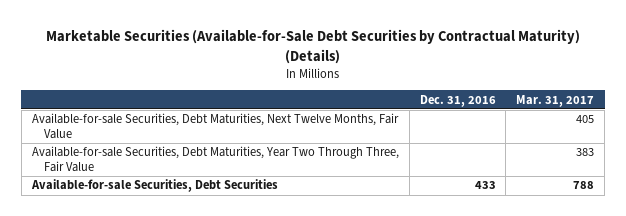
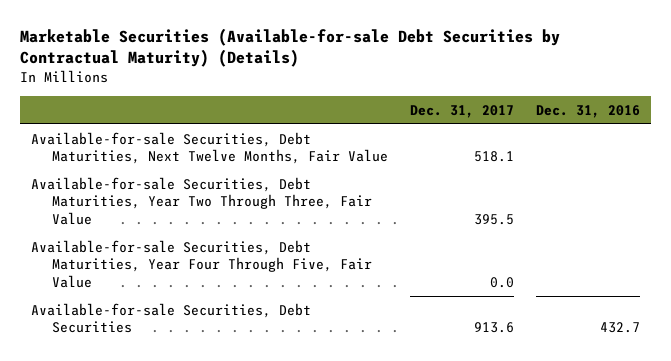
- Marketable Securities (Available-for-Sale Debt Securities by Contractual Maturity) (Details)
+ Marketable Securities (Available-for-sale Debt Securities by Contractual Maturity) (Details)
- | Dec. 31, 2016 | Mar. 31, 2017
+ | Dec. 31, 2017 | Dec. 31, 2016
- Available-for-sale Securities, Debt Securities | 433 | 788
+ Available-for-sale Securities, Debt Maturities, Year Four Through Five, Fair Value | 0.0 |
+ Available-for-sale Securities, Debt Securities | 913.6 | 432.7

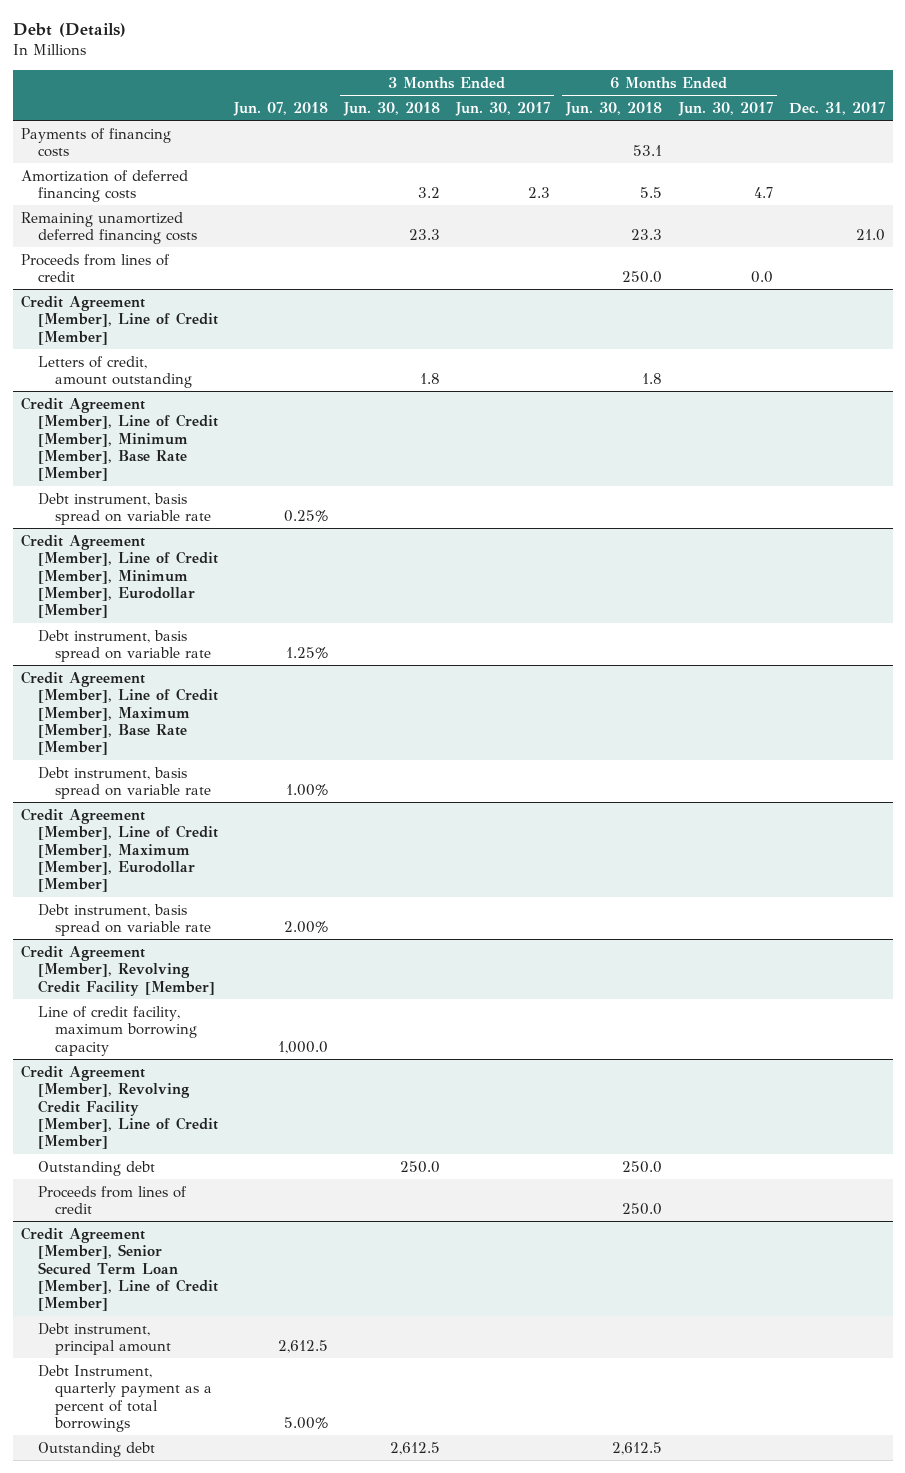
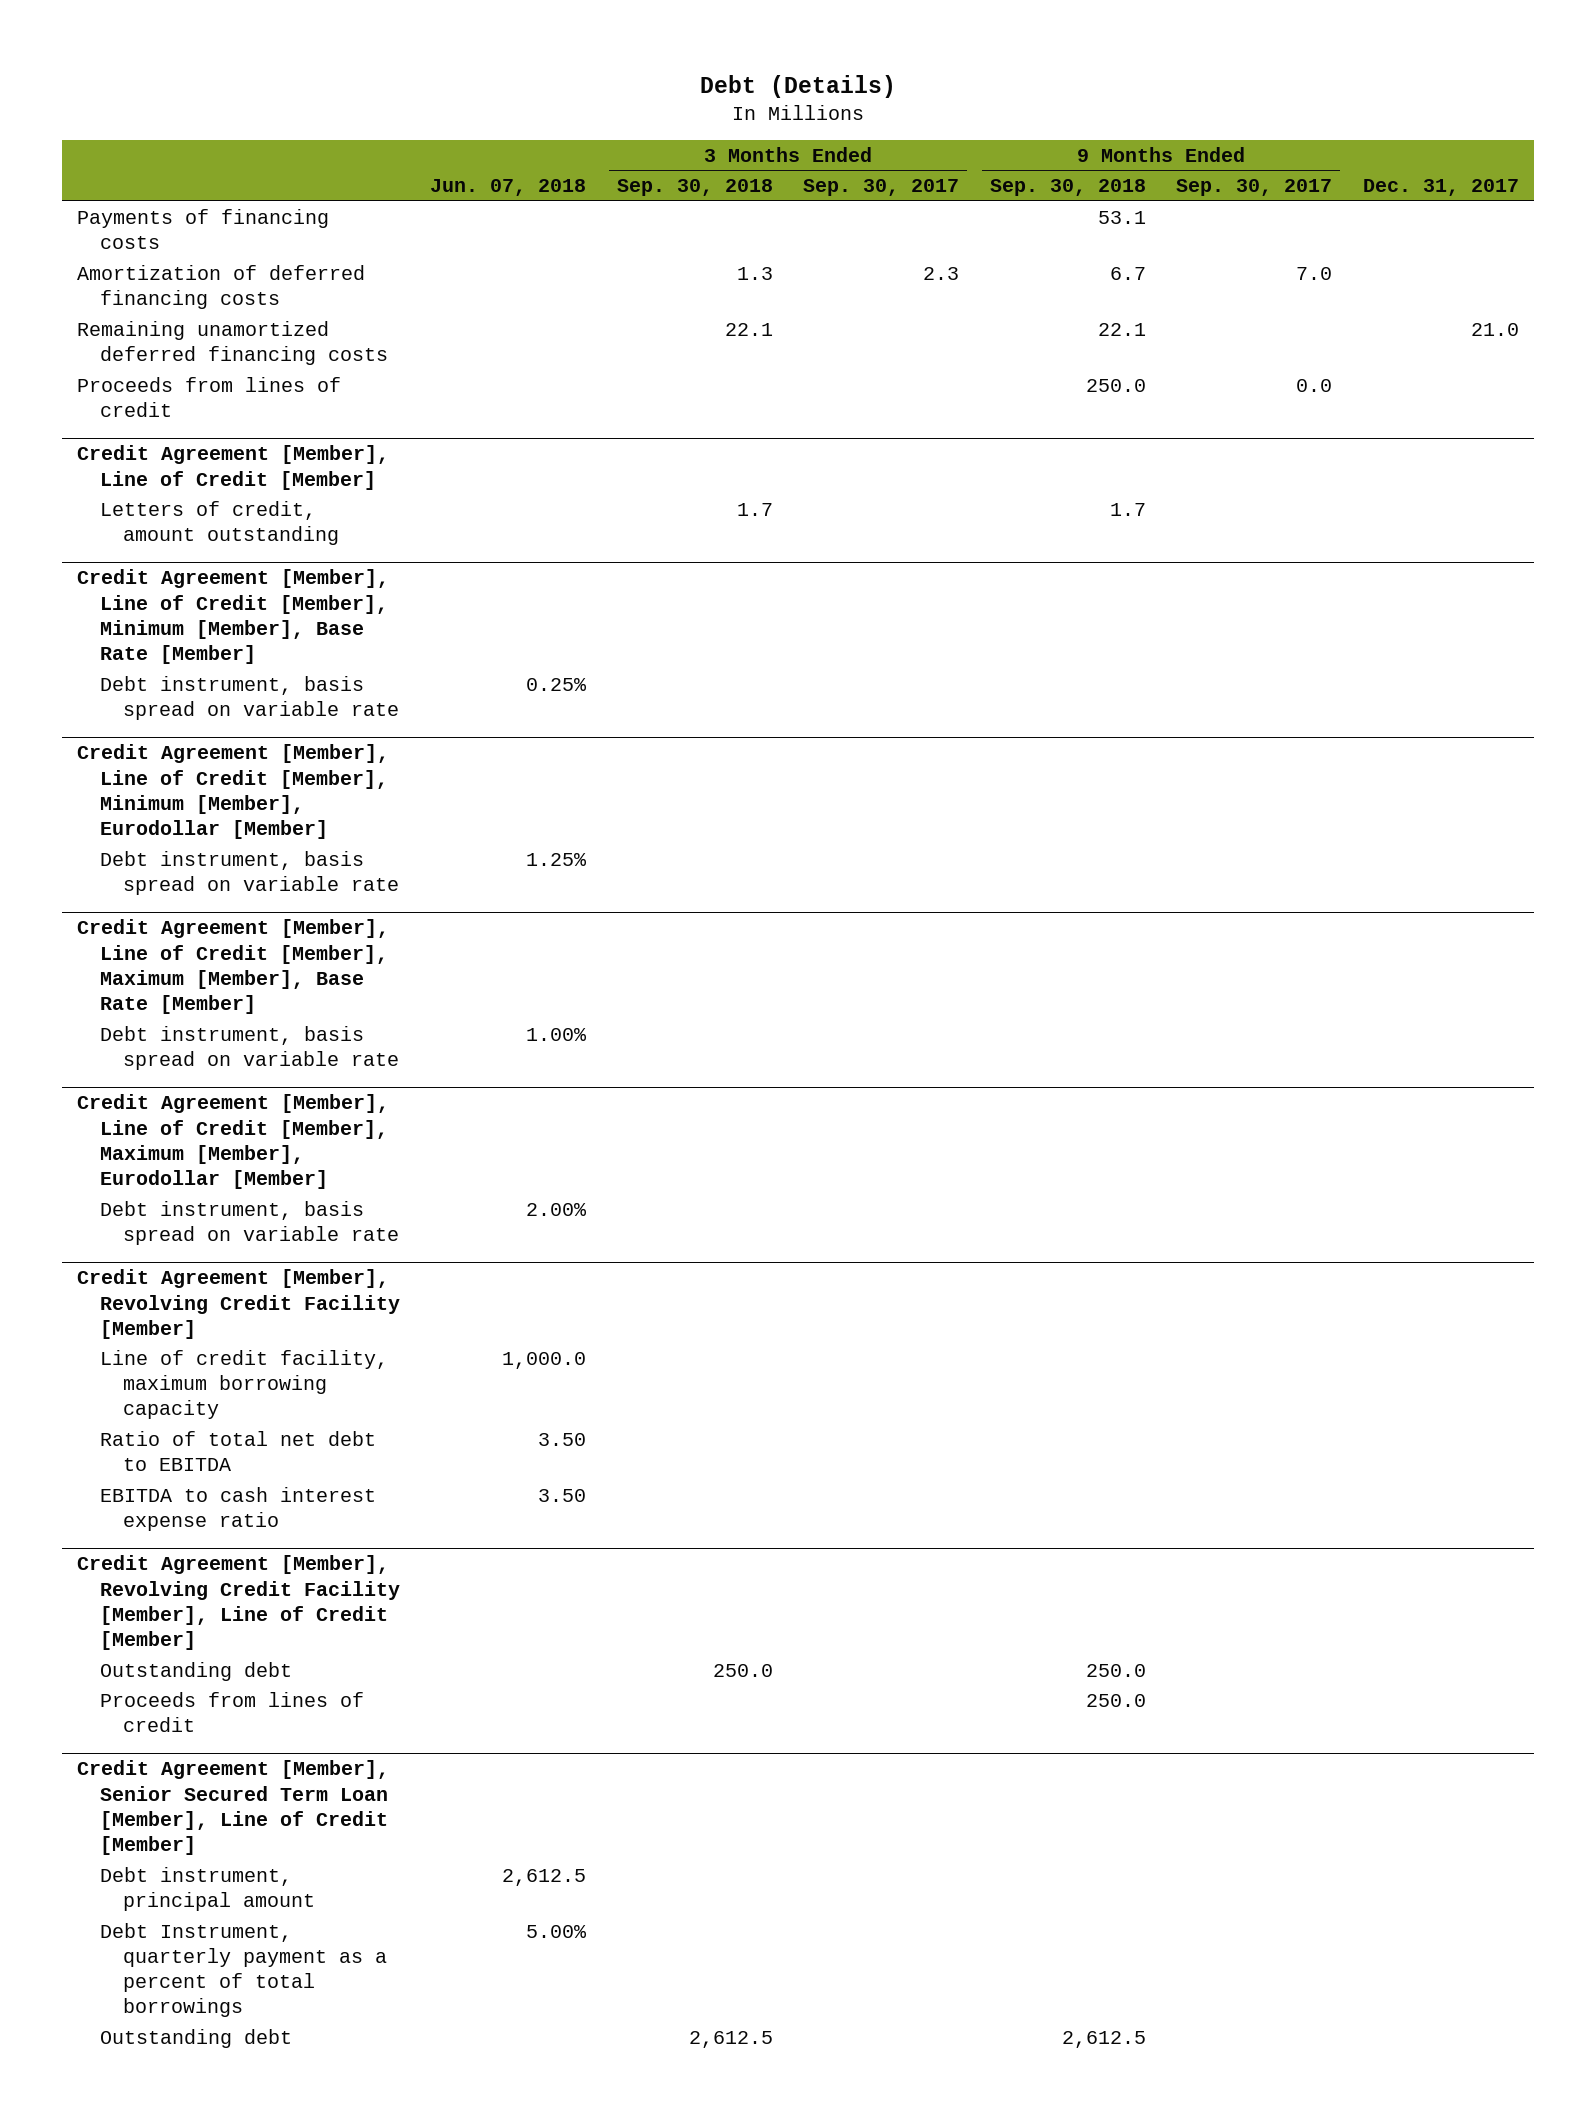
- | Jun. 07, 2018 | 3 Months Ended Jun. 30, 2018 | 3 Months Ended Jun. 30, 2017 | 6 Months Ended Jun. 30, 2018 | 6 Months Ended Jun. 30, 2017 | Dec. 31, 2017
+ | Jun. 07, 2018 | 3 Months Ended Sep. 30, 2018 | 3 Months Ended Sep. 30, 2017 | 9 Months Ended Sep. 30, 2018 | 9 Months Ended Sep. 30, 2017 | Dec. 31, 2017
@ Credit Agreement [Member], Revolving Credit Facility [Member]
+ Ratio of total net debt to EBITDA | 3.50 | | | | |
+ EBITDA to cash interest expense ratio | 3.50 | | | | |

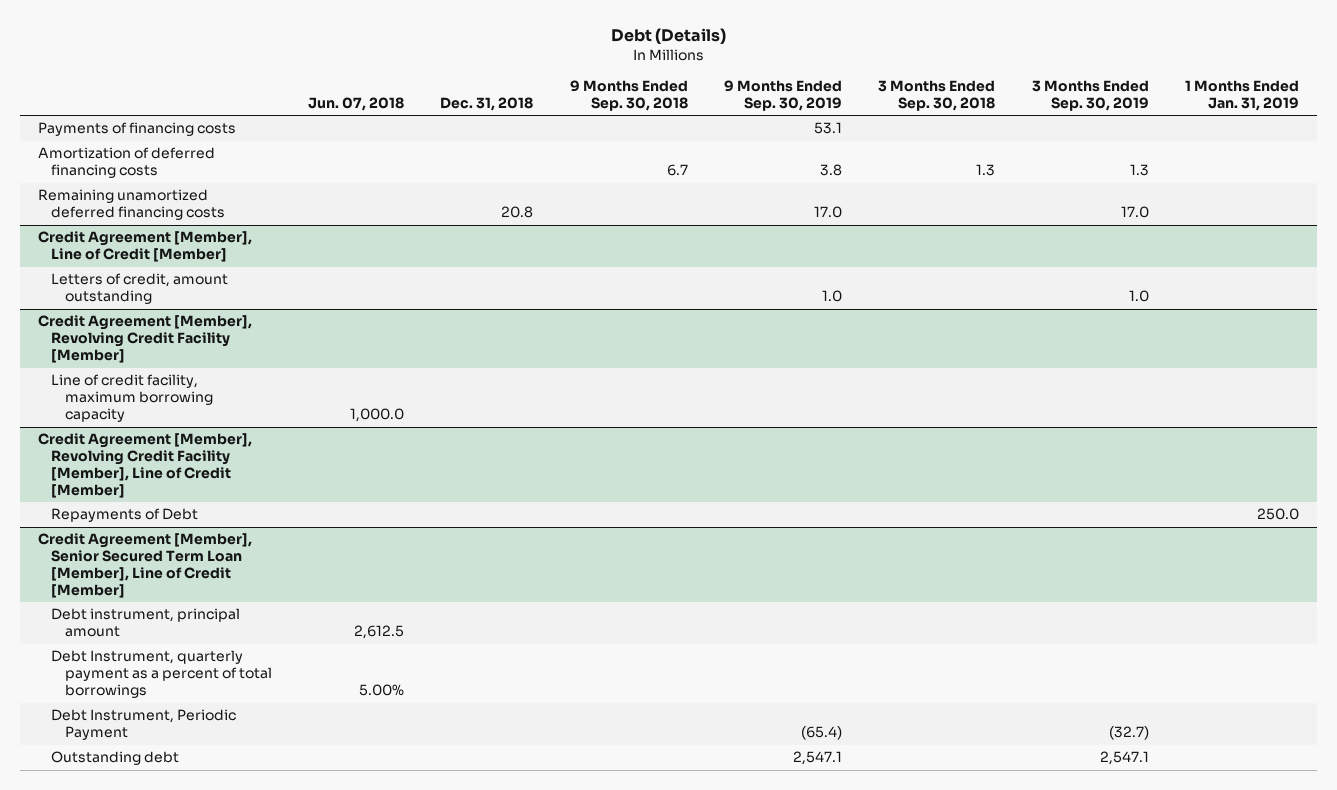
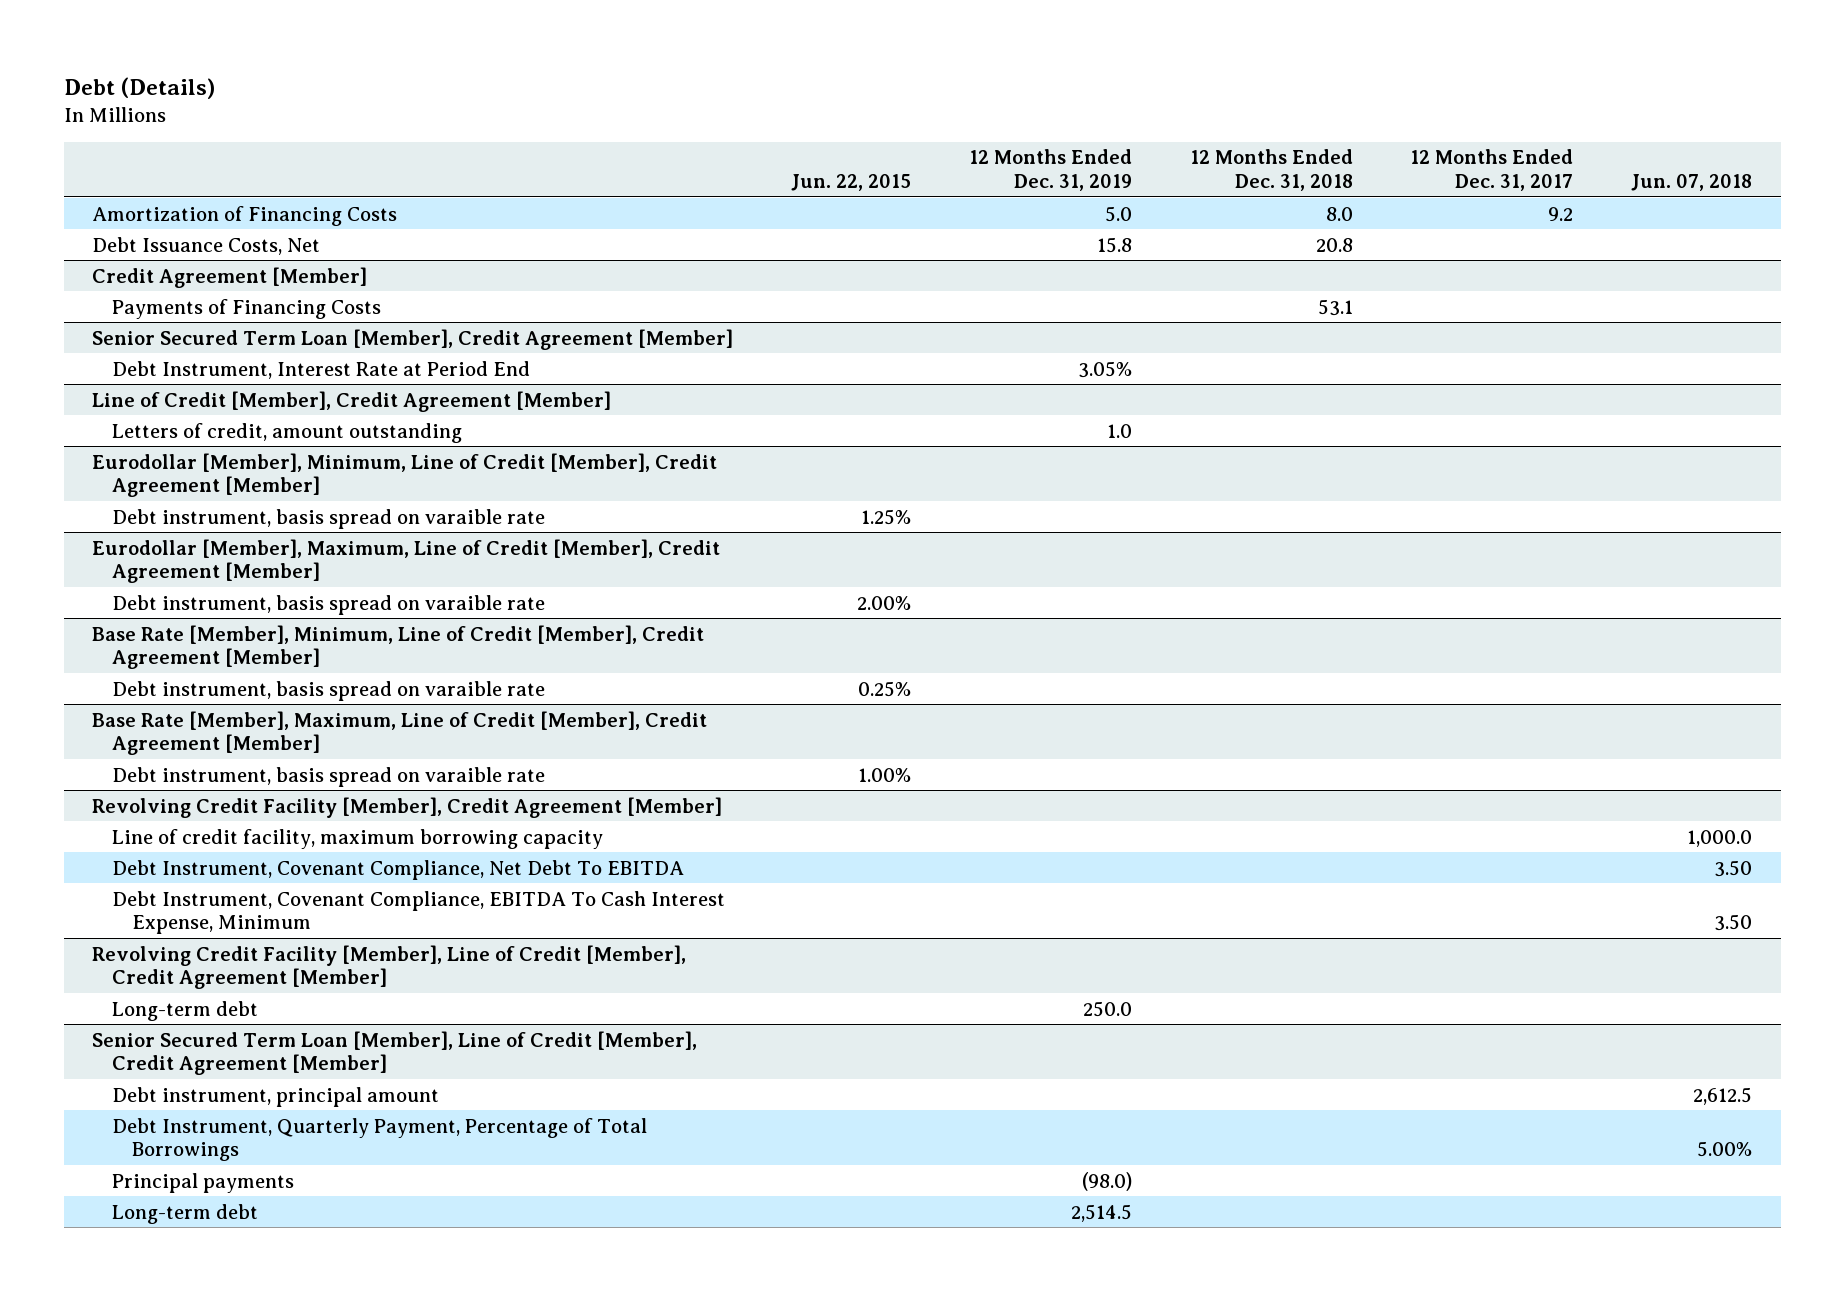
- | Jun. 07, 2018 | Dec. 31, 2018 | 9 Months Ended Sep. 30, 2018 | 9 Months Ended Sep. 30, 2019 | 3 Months Ended Sep. 30, 2018 | 3 Months Ended Sep. 30, 2019 | 1 Months Ended Jan. 31, 2019
+ | Jun. 22, 2015 | 12 Months Ended Dec. 31, 2019 | 12 Months Ended Dec. 31, 2018 | 12 Months Ended Dec. 31, 2017 | Jun. 07, 2018
- Payments of financing costs | | | | 53.1 | | |
- Amortization of deferred financing costs | | | 6.7 | 3.8 | 1.3 | 1.3 |
- Remaining unamortized deferred financing costs | | 20.8 | | 17.0 | | 17.0 |
- Credit Agreement [Member], Line of Credit [Member]
+ Amortization of Financing Costs | | 5.0 | 8.0 | 9.2 |
+ Debt Issuance Costs, Net | | 15.8 | 20.8 | |
+ Credit Agreement [Member]
+ Payments of Financing Costs | | | 53.1 | |
+ Senior Secured Term Loan [Member], Credit Agreement [Member]
+ Debt Instrument, Interest Rate at Period End | | 3.05% | | |
+ Line of Credit [Member], Credit Agreement [Member]
- Credit Agreement [Member], Revolving Credit Facility [Member]
+ Eurodollar [Member], Minimum, Line of Credit [Member], Credit Agreement [Member]
+ Debt instrument, basis spread on varaible rate | 1.25% | | | |
+ Eurodollar [Member], Maximum, Line of Credit [Member], Credit Agreement [Member]
+ Debt instrument, basis spread on varaible rate | 2.00% | | | |
+ Base Rate [Member], Minimum, Line of Credit [Member], Credit Agreement [Member]
+ Debt instrument, basis spread on varaible rate | 0.25% | | | |
+ Base Rate [Member], Maximum, Line of Credit [Member], Credit Agreement [Member]
+ Debt instrument, basis spread on varaible rate | 1.00% | | | |
+ Revolving Credit Facility [Member], Credit Agreement [Member]
- Credit Agreement [Member], Revolving Credit Facility [Member], Line of Credit [Member]
- Repayments of Debt | | | | | | | 250.0
- Credit Agreement [Member], Senior Secured Term Loan [Member], Line of Credit [Member]
+ Debt Instrument, Covenant Compliance, Net Debt To EBITDA | | | | | 3.50
+ Debt Instrument, Covenant Compliance, EBITDA To Cash Interest Expense, Minimum | | | | | 3.50
+ Revolving Credit Facility [Member], Line of Credit [Member], Credit Agreement [Member]
+ Long-term debt | | 250.0 | | |
+ Senior Secured Term Loan [Member], Line of Credit [Member], Credit Agreement [Member]
- Debt Instrument, quarterly payment as a percent of total borrowings | 5.00% | | | | | |
- Debt Instrument, Periodic Payment | | | | (65.4) | | (32.7) |
- Outstanding debt | | | | 2,547.1 | | 2,547.1 |
+ Debt Instrument, Quarterly Payment, Percentage of Total Borrowings | | | | | 5.00%
+ Principal payments | | (98.0) | | |
+ Long-term debt | | 2,514.5 | | |

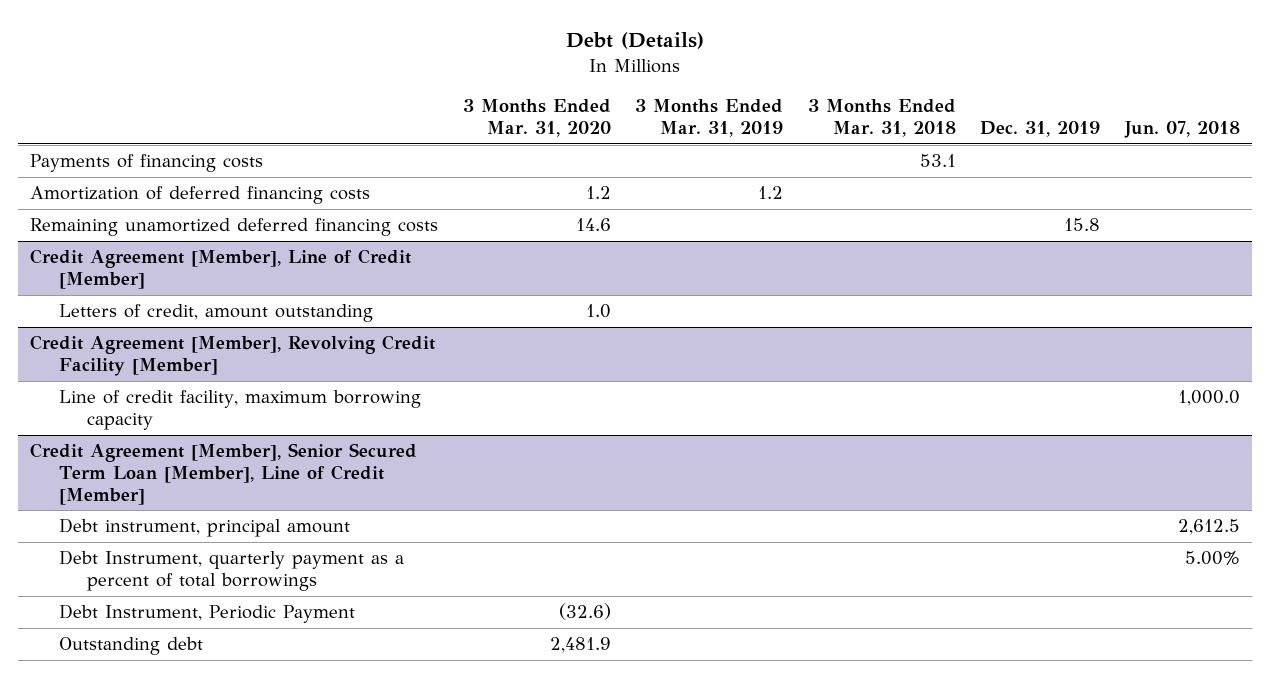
- | Jun. 22, 2015 | 12 Months Ended Dec. 31, 2019 | 12 Months Ended Dec. 31, 2018 | 12 Months Ended Dec. 31, 2017 | Jun. 07, 2018
+ | 3 Months Ended Mar. 31, 2020 | 3 Months Ended Mar. 31, 2019 | 3 Months Ended Mar. 31, 2018 | Dec. 31, 2019 | Jun. 07, 2018
- Amortization of Financing Costs | | 5.0 | 8.0 | 9.2 |
- Debt Issuance Costs, Net | | 15.8 | 20.8 | |
- Credit Agreement [Member]
- Payments of Financing Costs | | | 53.1 | |
- Senior Secured Term Loan [Member], Credit Agreement [Member]
- Debt Instrument, Interest Rate at Period End | | 3.05% | | |
- Line of Credit [Member], Credit Agreement [Member]
+ Payments of financing costs | | | 53.1 | |
+ Amortization of deferred financing costs | 1.2 | 1.2 | | |
+ Remaining unamortized deferred financing costs | 14.6 | | | 15.8 |
+ Credit Agreement [Member], Line of Credit [Member]
- Eurodollar [Member], Minimum, Line of Credit [Member], Credit Agreement [Member]
- Debt instrument, basis spread on varaible rate | 1.25% | | | |
- Eurodollar [Member], Maximum, Line of Credit [Member], Credit Agreement [Member]
- Debt instrument, basis spread on varaible rate | 2.00% | | | |
- Base Rate [Member], Minimum, Line of Credit [Member], Credit Agreement [Member]
- Debt instrument, basis spread on varaible rate | 0.25% | | | |
- Base Rate [Member], Maximum, Line of Credit [Member], Credit Agreement [Member]
- Debt instrument, basis spread on varaible rate | 1.00% | | | |
- Revolving Credit Facility [Member], Credit Agreement [Member]
+ Credit Agreement [Member], Revolving Credit Facility [Member]
- Debt Instrument, Covenant Compliance, Net Debt To EBITDA | | | | | 3.50
- Debt Instrument, Covenant Compliance, EBITDA To Cash Interest Expense, Minimum | | | | | 3.50
- Revolving Credit Facility [Member], Line of Credit [Member], Credit Agreement [Member]
- Long-term debt | | 250.0 | | |
- Senior Secured Term Loan [Member], Line of Credit [Member], Credit Agreement [Member]
+ Credit Agreement [Member], Senior Secured Term Loan [Member], Line of Credit [Member]
- Debt Instrument, Quarterly Payment, Percentage of Total Borrowings | | | | | 5.00%
- Principal payments | | (98.0) | | |
- Long-term debt | | 2,514.5 | | |
+ Debt Instrument, quarterly payment as a percent of total borrowings | | | | | 5.00%
+ Debt Instrument, Periodic Payment | (32.6) | | | |
+ Outstanding debt | 2,481.9 | | | |

